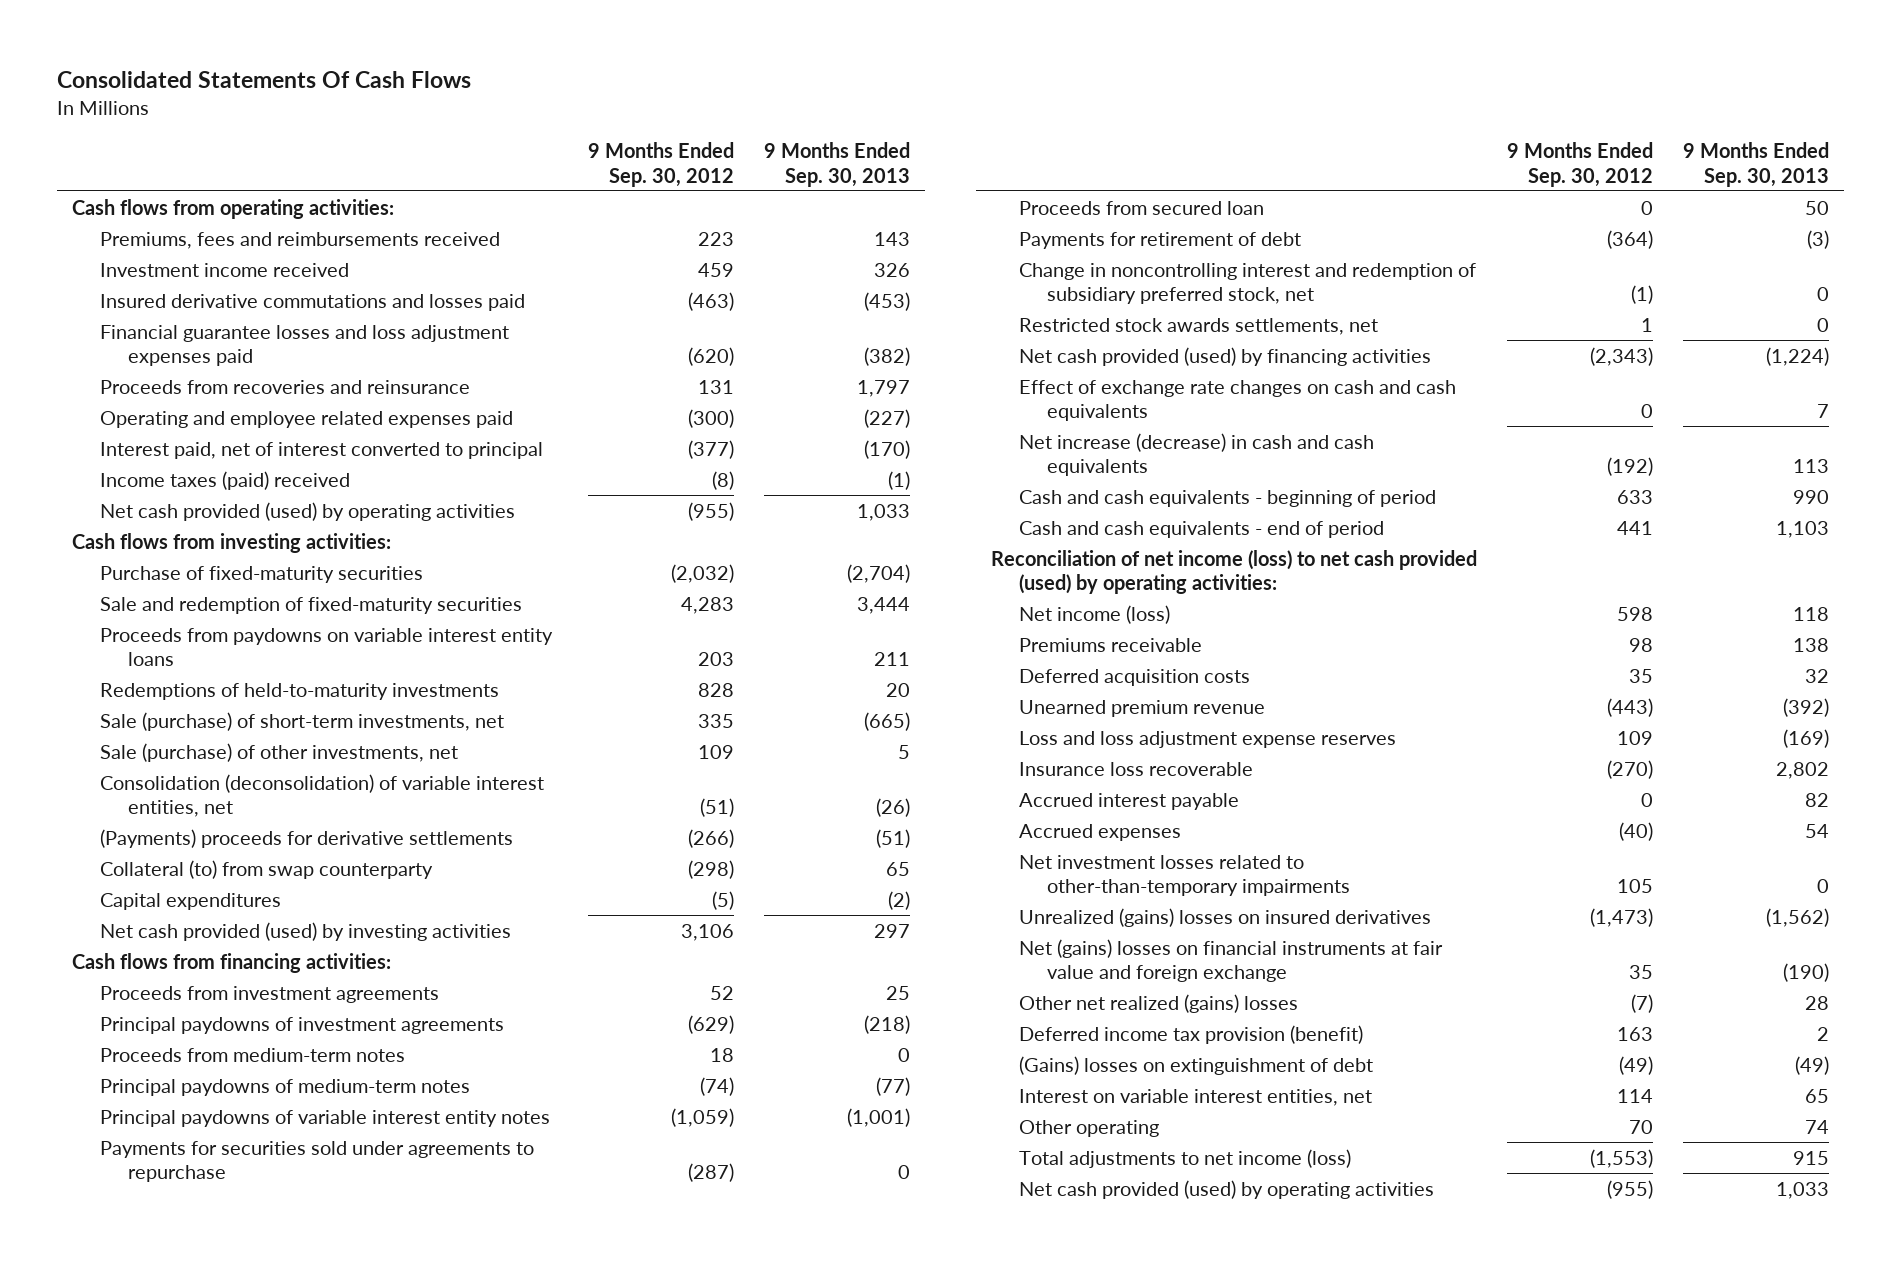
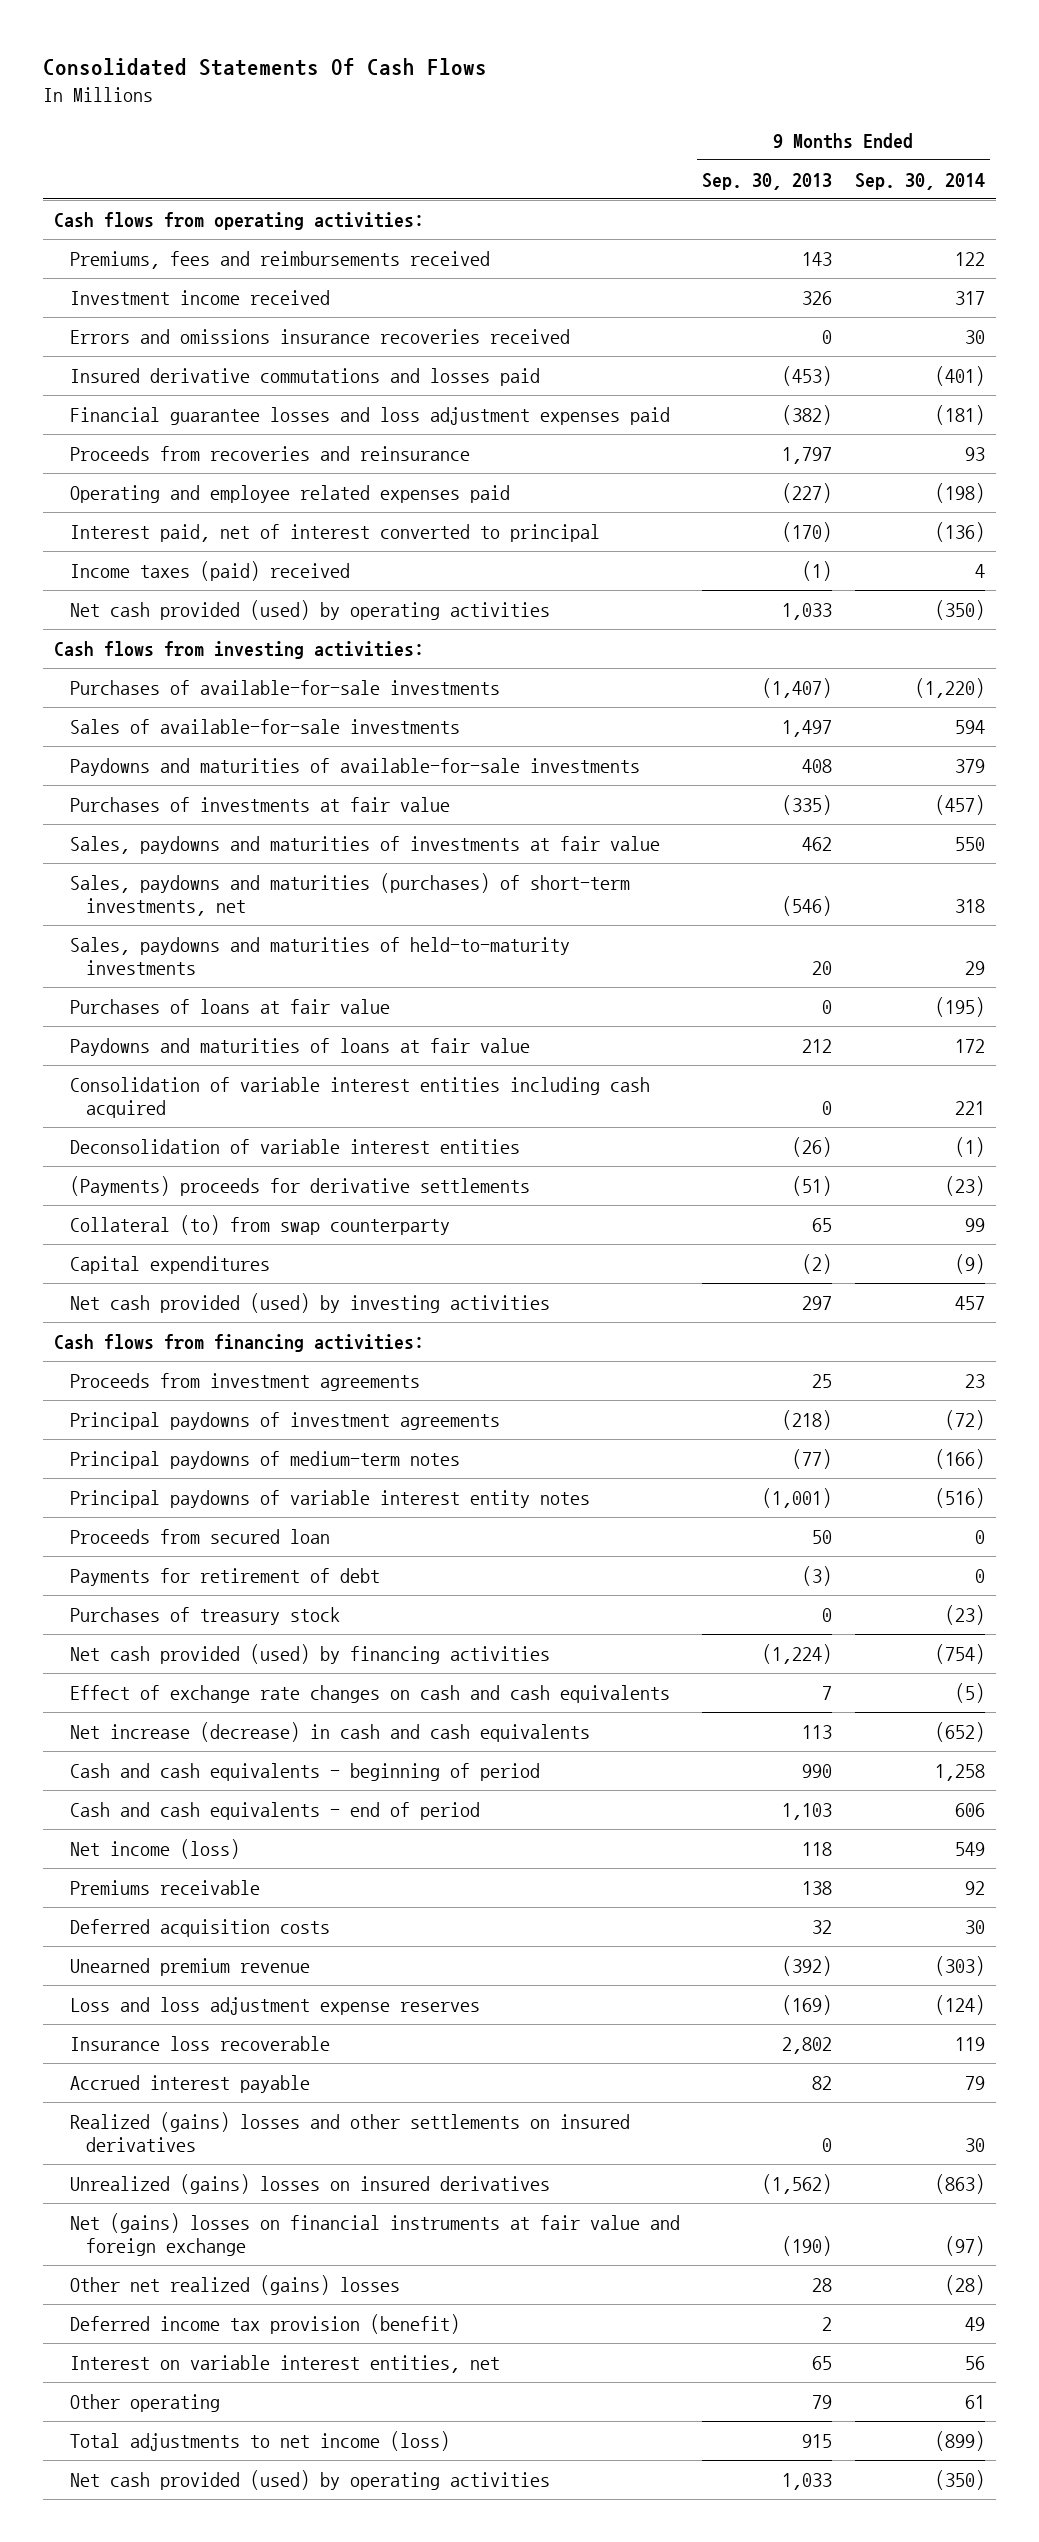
- | 9 Months Ended Sep. 30, 2012 | 9 Months Ended Sep. 30, 2013
+ | 9 Months Ended Sep. 30, 2013 | 9 Months Ended Sep. 30, 2014
+ Errors and omissions insurance recoveries received | 0 | 30
- Purchase of fixed-maturity securities | (2,032) | (2,704)
- Sale and redemption of fixed-maturity securities | 4,283 | 3,444
- Proceeds from paydowns on variable interest entity loans | 203 | 211
- Redemptions of held-to-maturity investments | 828 | 20
- Sale (purchase) of short-term investments, net | 335 | (665)
- Sale (purchase) of other investments, net | 109 | 5
- Consolidation (deconsolidation) of variable interest entities, net | (51) | (26)
+ Purchases of available-for-sale investments | (1,407) | (1,220)
+ Sales of available-for-sale investments | 1,497 | 594
+ Paydowns and maturities of available-for-sale investments | 408 | 379
+ Purchases of investments at fair value | (335) | (457)
+ Sales, paydowns and maturities of investments at fair value | 462 | 550
+ Sales, paydowns and maturities (purchases) of short-term investments, net | (546) | 318
+ Sales, paydowns and maturities of held-to-maturity investments | 20 | 29
+ Purchases of loans at fair value | 0 | (195)
+ Paydowns and maturities of loans at fair value | 212 | 172
+ Consolidation of variable interest entities including cash acquired | 0 | 221
+ Deconsolidation of variable interest entities | (26) | (1)
- Proceeds from medium-term notes | 18 | 0
- Payments for securities sold under agreements to repurchase | (287) | 0
- Change in noncontrolling interest and redemption of subsidiary preferred stock, net | (1) | 0
- Restricted stock awards settlements, net | 1 | 0
+ Purchases of treasury stock | 0 | (23)
- Reconciliation of net income (loss) to net cash provided (used) by operating activities:
- Accrued expenses | (40) | 54
- Net investment losses related to other-than-temporary impairments | 105 | 0
+ Realized (gains) losses and other settlements on insured derivatives | 0 | 30
- (Gains) losses on extinguishment of debt | (49) | (49)
- Other operating | 70 | 74
+ Other operating | 79 | 61

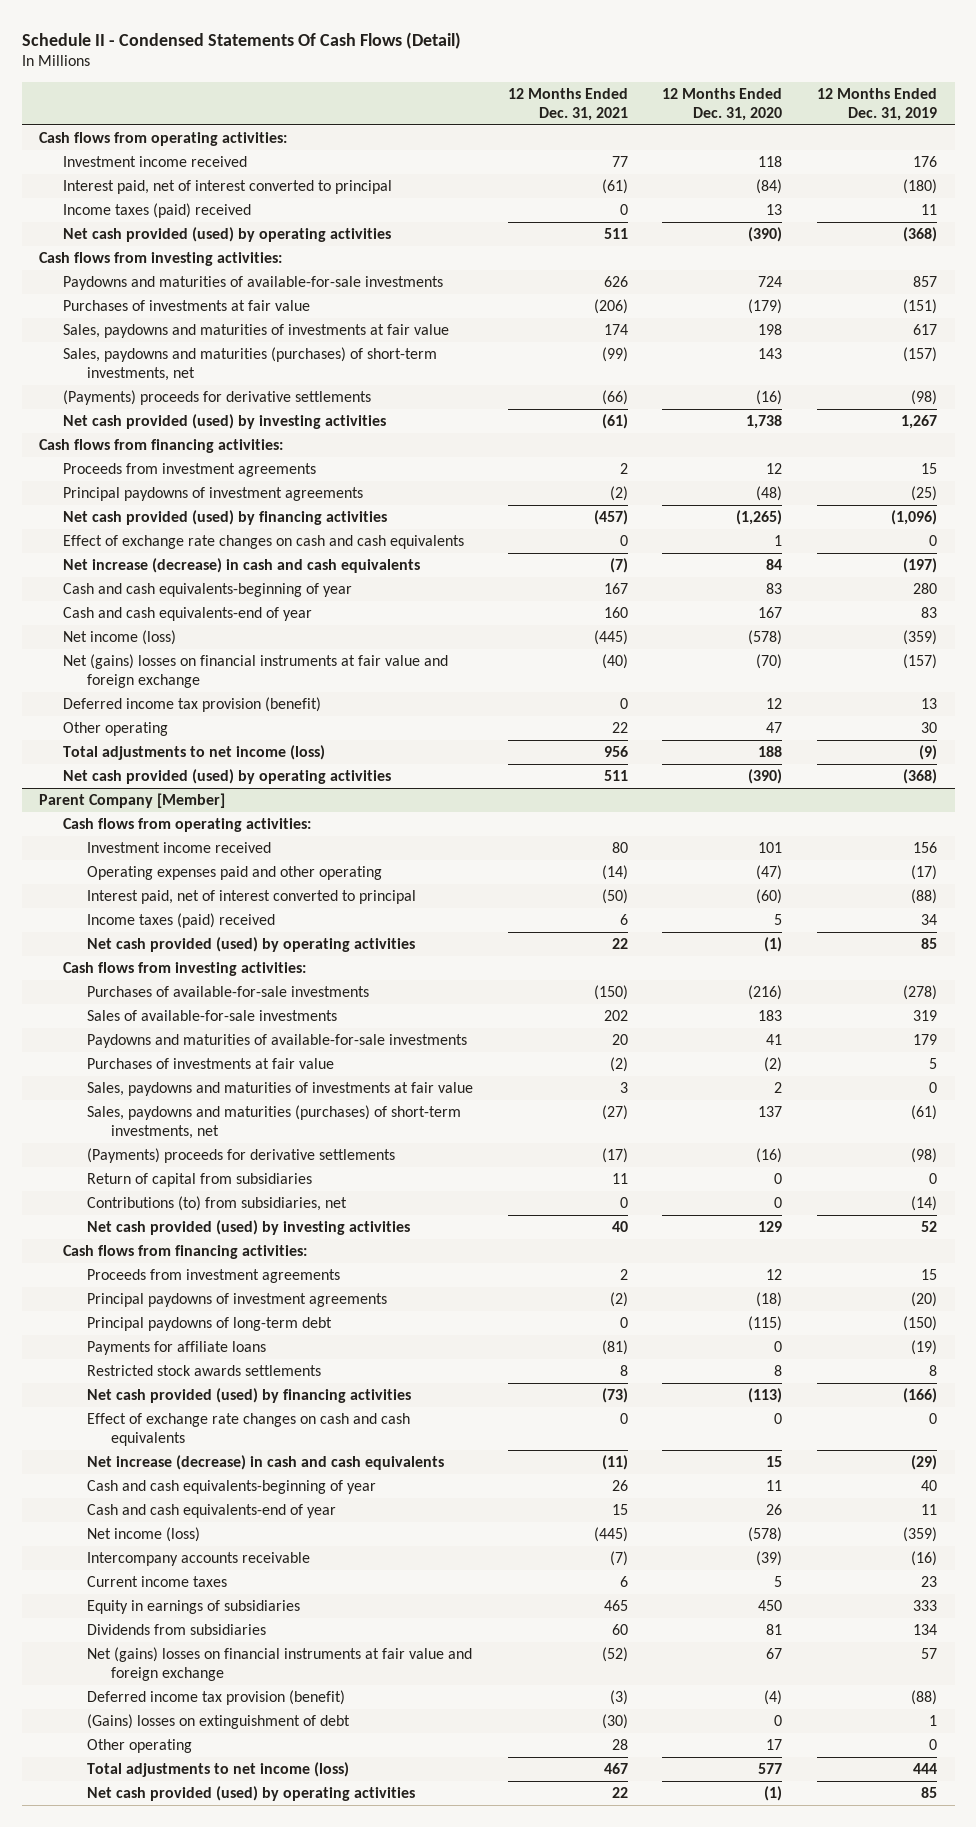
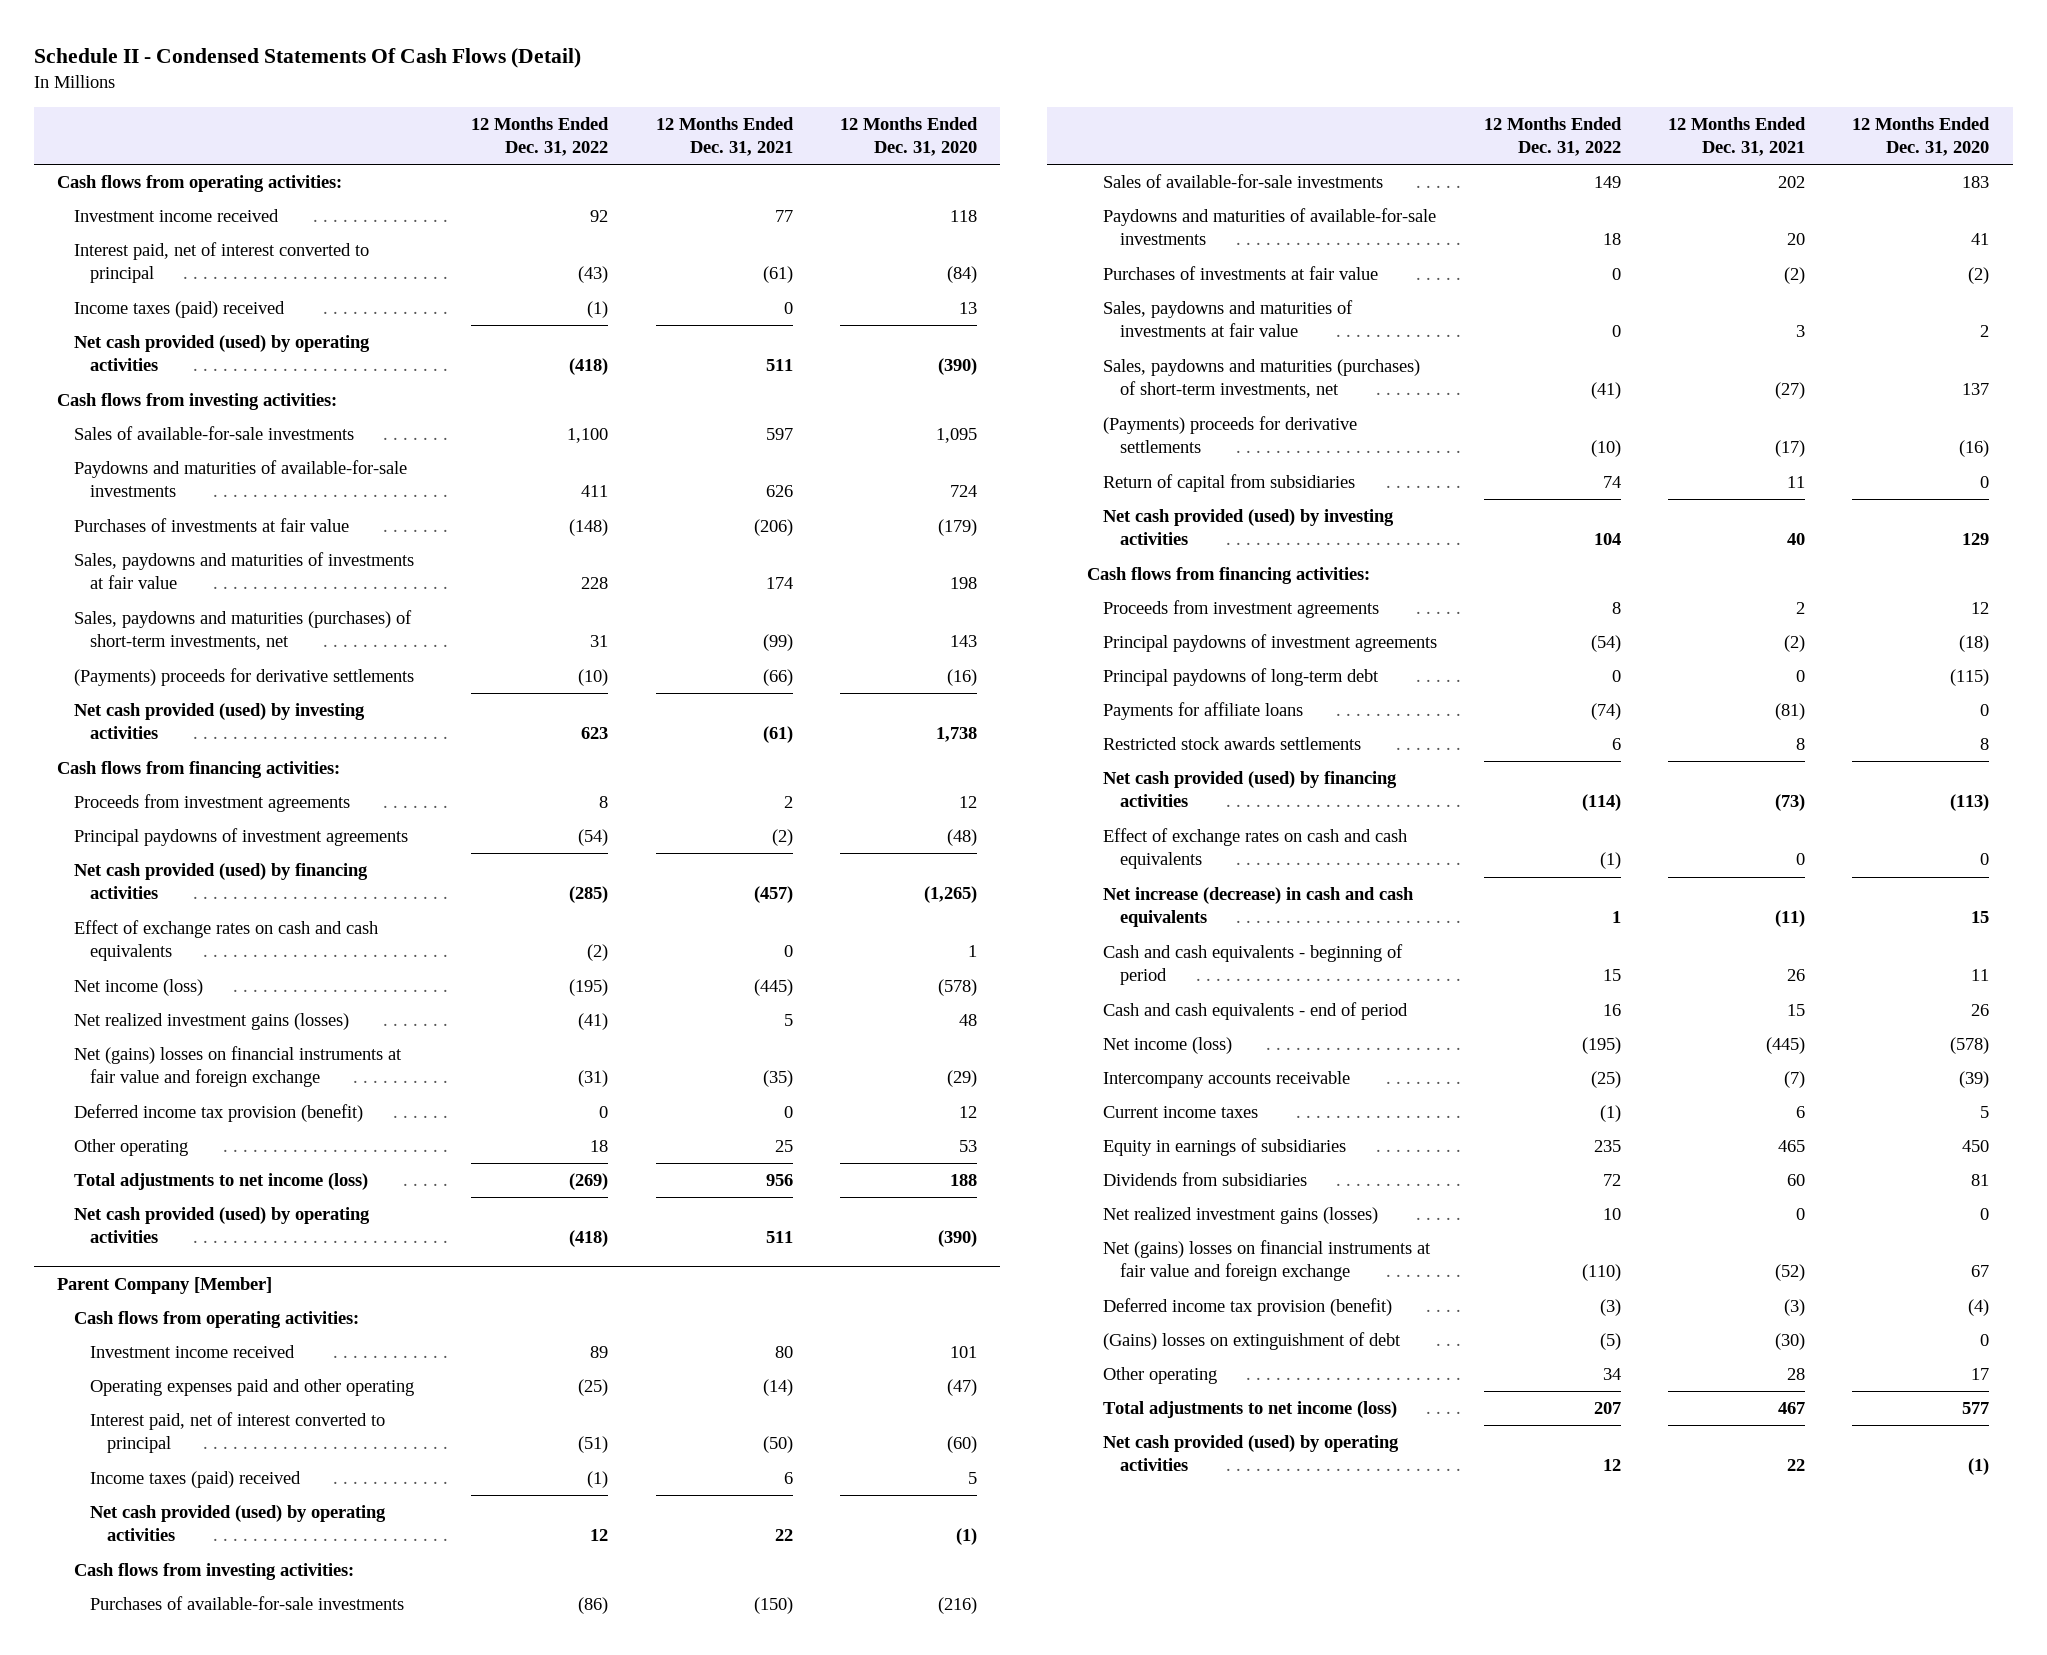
- | 12 Months Ended Dec. 31, 2021 | 12 Months Ended Dec. 31, 2020 | 12 Months Ended Dec. 31, 2019
+ | 12 Months Ended Dec. 31, 2022 | 12 Months Ended Dec. 31, 2021 | 12 Months Ended Dec. 31, 2020
+ Sales of available-for-sale investments | 1,100 | 597 | 1,095
- Effect of exchange rate changes on cash and cash equivalents | 0 | 1 | 0
- Net increase (decrease) in cash and cash equivalents | (7) | 84 | (197)
- Cash and cash equivalents-beginning of year | 167 | 83 | 280
- Cash and cash equivalents-end of year | 160 | 167 | 83
+ Effect of exchange rates on cash and cash equivalents | (2) | 0 | 1
- Net (gains) losses on financial instruments at fair value and foreign exchange | (40) | (70) | (157)
+ Net realized investment gains (losses) | (41) | 5 | 48
+ Net (gains) losses on financial instruments at fair value and foreign exchange | (31) | (35) | (29)
- Other operating | 22 | 47 | 30
+ Other operating | 18 | 25 | 53
@ Parent Company [Member]
- Contributions (to) from subsidiaries, net | 0 | 0 | (14)
- Effect of exchange rate changes on cash and cash equivalents | 0 | 0 | 0
+ Effect of exchange rates on cash and cash equivalents | (1) | 0 | 0
- Cash and cash equivalents-beginning of year | 26 | 11 | 40
- Cash and cash equivalents-end of year | 15 | 26 | 11
+ Cash and cash equivalents - beginning of period | 15 | 26 | 11
+ Cash and cash equivalents - end of period | 16 | 15 | 26
+ Net realized investment gains (losses) | 10 | 0 | 0

